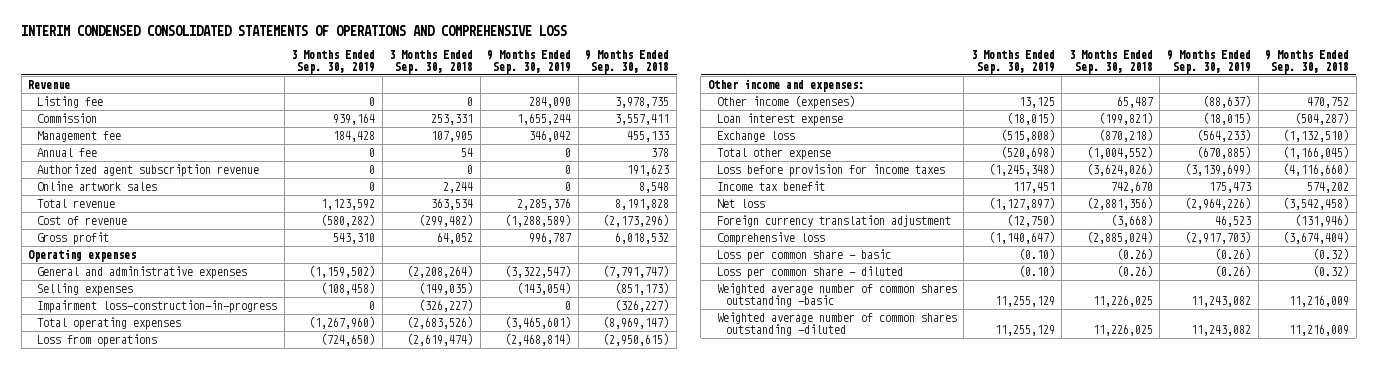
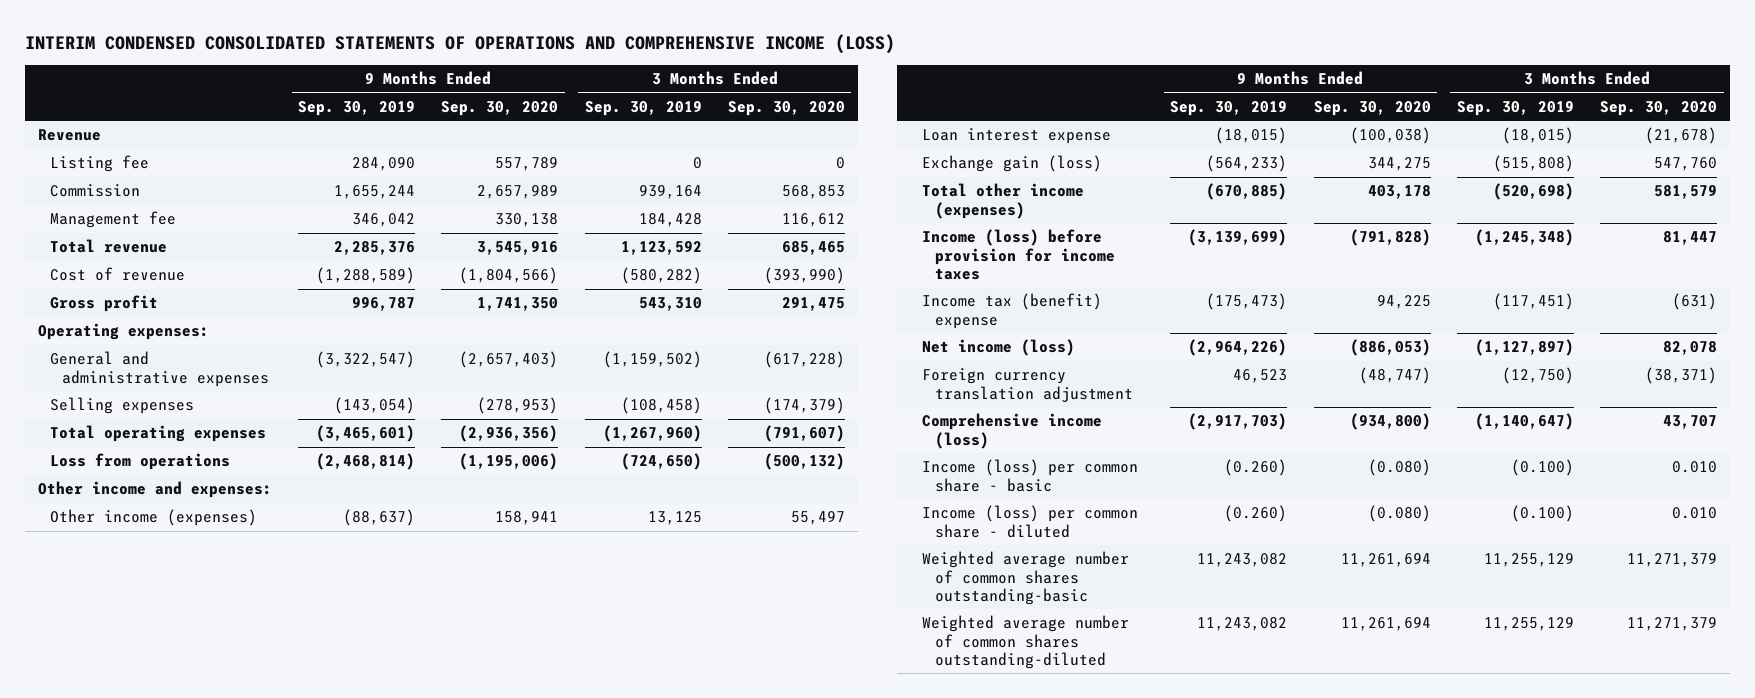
- INTERIM CONDENSED CONSOLIDATED STATEMENTS OF OPERATIONS AND COMPREHENSIVE LOSS
+ INTERIM CONDENSED CONSOLIDATED STATEMENTS OF OPERATIONS AND COMPREHENSIVE INCOME (LOSS)
- | 3 Months Ended Sep. 30, 2019 | 3 Months Ended Sep. 30, 2018 | 9 Months Ended Sep. 30, 2019 | 9 Months Ended Sep. 30, 2018
+ | 9 Months Ended Sep. 30, 2019 | 9 Months Ended Sep. 30, 2020 | 3 Months Ended Sep. 30, 2019 | 3 Months Ended Sep. 30, 2020
- Annual fee | 0 | 54 | 0 | 378
- Authorized agent subscription revenue | 0 | 0 | 0 | 191,623
- Online artwork sales | 0 | 2,244 | 0 | 8,548
- Operating expenses
+ Operating expenses:
- Impairment loss-construction-in-progress | 0 | (326,227) | 0 | (326,227)
- Exchange loss | (515,808) | (870,218) | (564,233) | (1,132,510)
- Total other expense | (520,698) | (1,004,552) | (670,885) | (1,166,045)
- Loss before provision for income taxes | (1,245,348) | (3,624,026) | (3,139,699) | (4,116,660)
- Income tax benefit | 117,451 | 742,670 | 175,473 | 574,202
- Net loss | (1,127,897) | (2,881,356) | (2,964,226) | (3,542,458)
+ Exchange gain (loss) | (564,233) | 344,275 | (515,808) | 547,760
+ Total other income (expenses) | (670,885) | 403,178 | (520,698) | 581,579
+ Income (loss) before provision for income taxes | (3,139,699) | (791,828) | (1,245,348) | 81,447
+ Income tax (benefit) expense | (175,473) | 94,225 | (117,451) | (631)
+ Net income (loss) | (2,964,226) | (886,053) | (1,127,897) | 82,078
- Comprehensive loss | (1,140,647) | (2,885,024) | (2,917,703) | (3,674,404)
- Loss per common share - basic | (0.10) | (0.26) | (0.26) | (0.32)
- Loss per common share - diluted | (0.10) | (0.26) | (0.26) | (0.32)
- Weighted average number of common shares outstanding -basic | 11,255,129 | 11,226,025 | 11,243,082 | 11,216,009
- Weighted average number of common shares outstanding -diluted | 11,255,129 | 11,226,025 | 11,243,082 | 11,216,009
+ Comprehensive income (loss) | (2,917,703) | (934,800) | (1,140,647) | 43,707
+ Income (loss) per common share - basic | (0.260) | (0.080) | (0.100) | 0.010
+ Income (loss) per common share - diluted | (0.260) | (0.080) | (0.100) | 0.010
+ Weighted average number of common shares outstanding-basic | 11,243,082 | 11,261,694 | 11,255,129 | 11,271,379
+ Weighted average number of common shares outstanding-diluted | 11,243,082 | 11,261,694 | 11,255,129 | 11,271,379

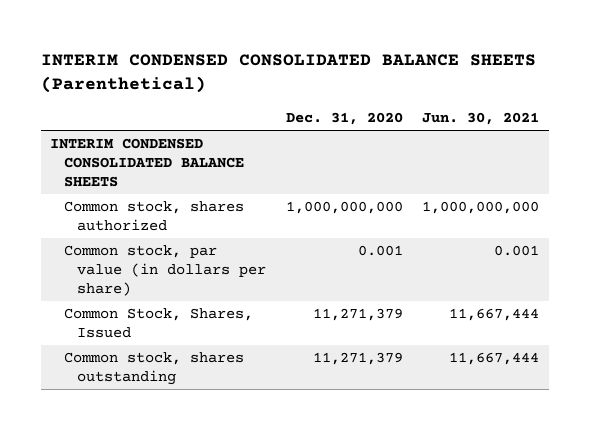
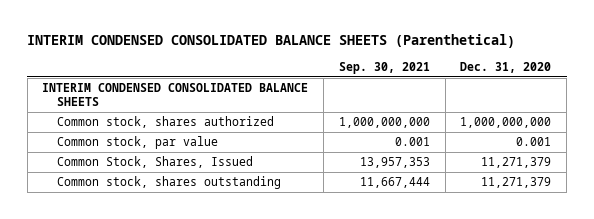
- | Dec. 31, 2020 | Jun. 30, 2021
+ | Sep. 30, 2021 | Dec. 31, 2020
- Common stock, par value (in dollars per share) | 0.001 | 0.001
+ Common stock, par value | 0.001 | 0.001

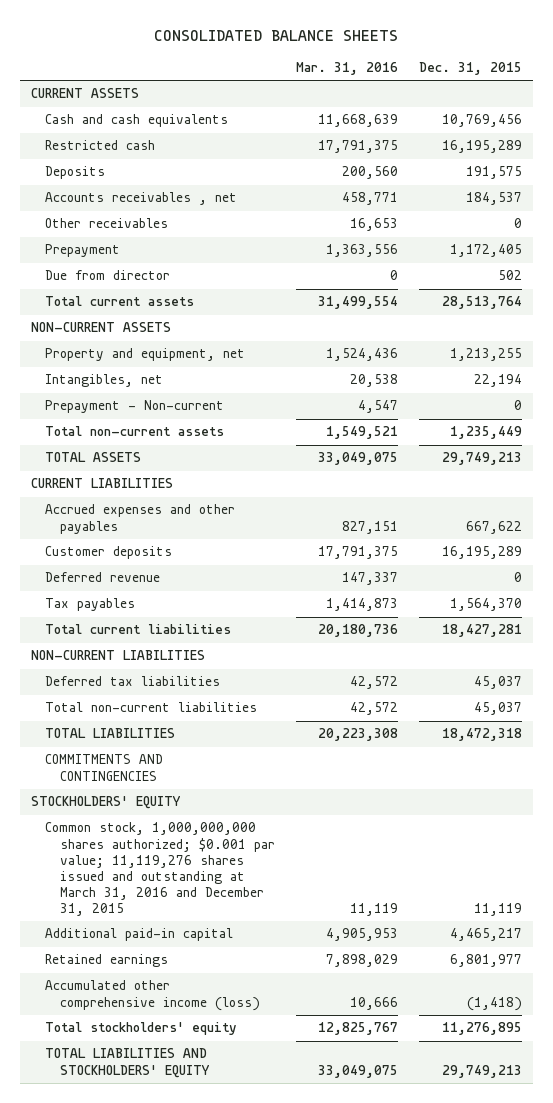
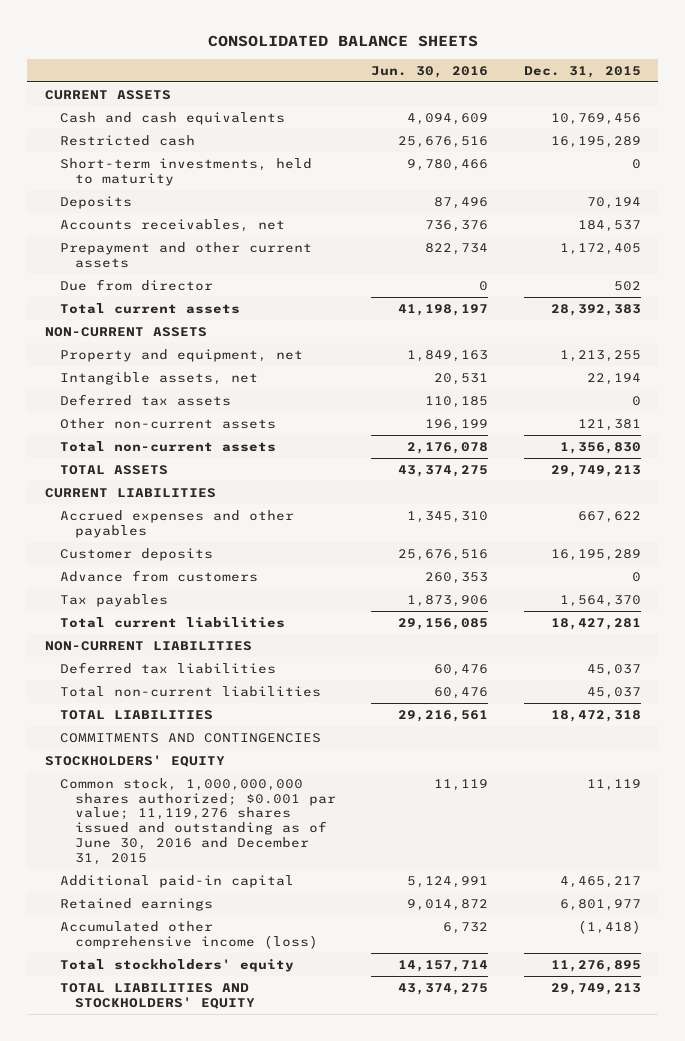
- | Mar. 31, 2016 | Dec. 31, 2015
+ | Jun. 30, 2016 | Dec. 31, 2015
- Deposits | 200,560 | 191,575
- Accounts receivables , net | 458,771 | 184,537
- Other receivables | 16,653 | 0
- Prepayment | 1,363,556 | 1,172,405
+ Short-term investments, held to maturity | 9,780,466 | 0
+ Deposits | 87,496 | 70,194
+ Accounts receivables, net | 736,376 | 184,537
+ Prepayment and other current assets | 822,734 | 1,172,405
- Total current assets | 31,499,554 | 28,513,764
+ Total current assets | 41,198,197 | 28,392,383
- Intangibles, net | 20,538 | 22,194
- Prepayment - Non-current | 4,547 | 0
- Total non-current assets | 1,549,521 | 1,235,449
+ Intangible assets, net | 20,531 | 22,194
+ Deferred tax assets | 110,185 | 0
+ Other non-current assets | 196,199 | 121,381
+ Total non-current assets | 2,176,078 | 1,356,830
- Deferred revenue | 147,337 | 0
+ Advance from customers | 260,353 | 0
- Common stock, 1,000,000,000 shares authorized; $0.001 par value; 11,119,276 shares issued and outstanding at March 31, 2016 and December 31, 2015 | 11,119 | 11,119
+ Common stock, 1,000,000,000 shares authorized; $0.001 par value; 11,119,276 shares issued and outstanding as of June 30, 2016 and December 31, 2015 | 11,119 | 11,119

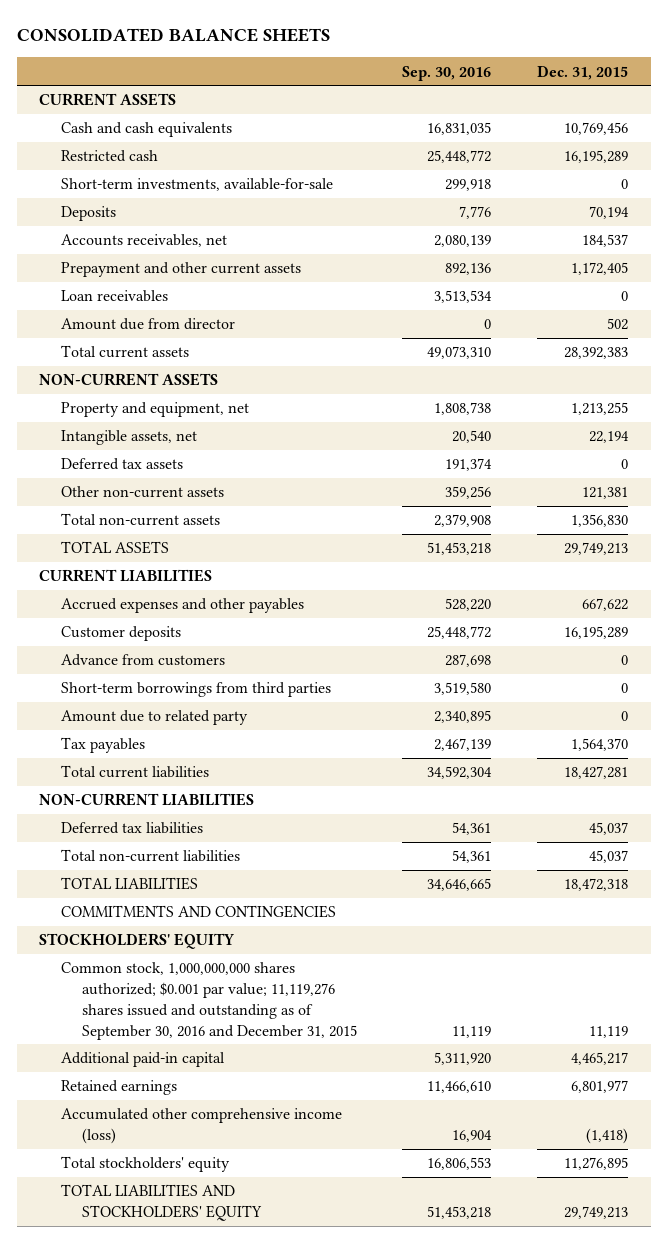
- | Jun. 30, 2016 | Dec. 31, 2015
+ | Sep. 30, 2016 | Dec. 31, 2015
- Short-term investments, held to maturity | 9,780,466 | 0
+ Short-term investments, available-for-sale | 299,918 | 0
- Due from director | 0 | 502
+ Loan receivables | 3,513,534 | 0
+ Amount due from director | 0 | 502
+ Short-term borrowings from third parties | 3,519,580 | 0
+ Amount due to related party | 2,340,895 | 0
- Common stock, 1,000,000,000 shares authorized; $0.001 par value; 11,119,276 shares issued and outstanding as of June 30, 2016 and December 31, 2015 | 11,119 | 11,119
+ Common stock, 1,000,000,000 shares authorized; $0.001 par value; 11,119,276 shares issued and outstanding as of September 30, 2016 and December 31, 2015 | 11,119 | 11,119

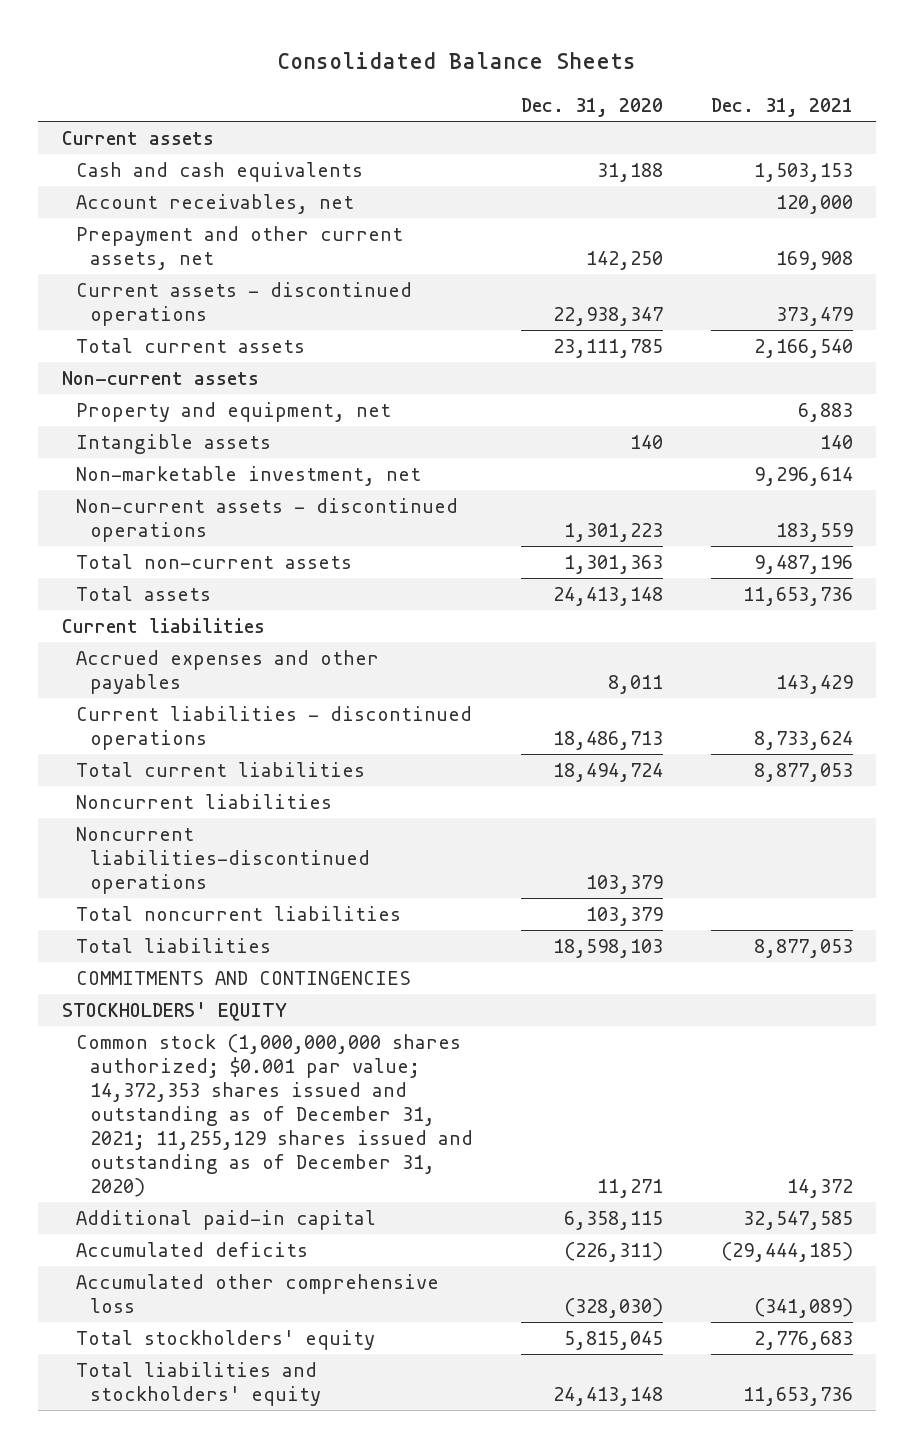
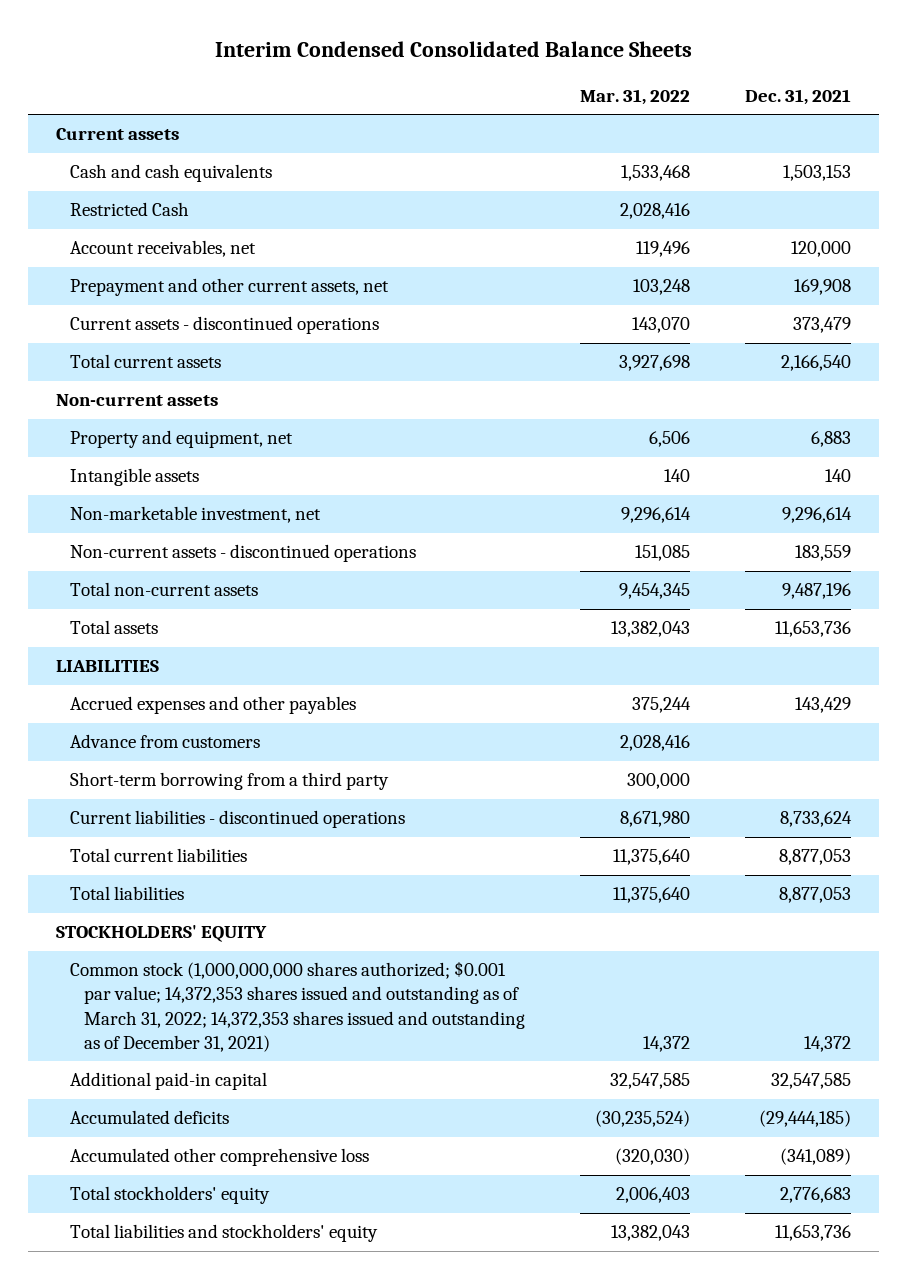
- Consolidated Balance Sheets
+ Interim Condensed Consolidated Balance Sheets
- | Dec. 31, 2020 | Dec. 31, 2021
+ | Mar. 31, 2022 | Dec. 31, 2021
+ Restricted Cash | 2,028,416 |
- Current liabilities
+ LIABILITIES
+ Advance from customers | 2,028,416 |
+ Short-term borrowing from a third party | 300,000 |
- Noncurrent liabilities
- Noncurrent liabilities-discontinued operations | 103,379 |
- Total noncurrent liabilities | 103,379 |
- COMMITMENTS AND CONTINGENCIES
- Common stock (1,000,000,000 shares authorized; $0.001 par value; 14,372,353 shares issued and outstanding as of December 31, 2021; 11,255,129 shares issued and outstanding as of December 31, 2020) | 11,271 | 14,372
+ Common stock (1,000,000,000 shares authorized; $0.001 par value; 14,372,353 shares issued and outstanding as of March 31, 2022; 14,372,353 shares issued and outstanding as of December 31, 2021) | 14,372 | 14,372

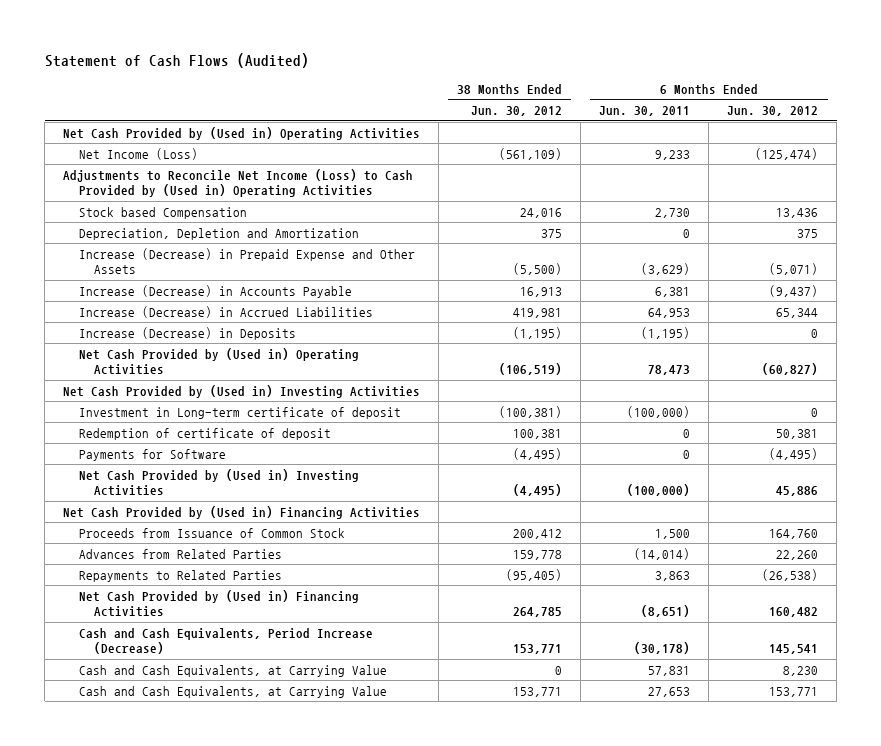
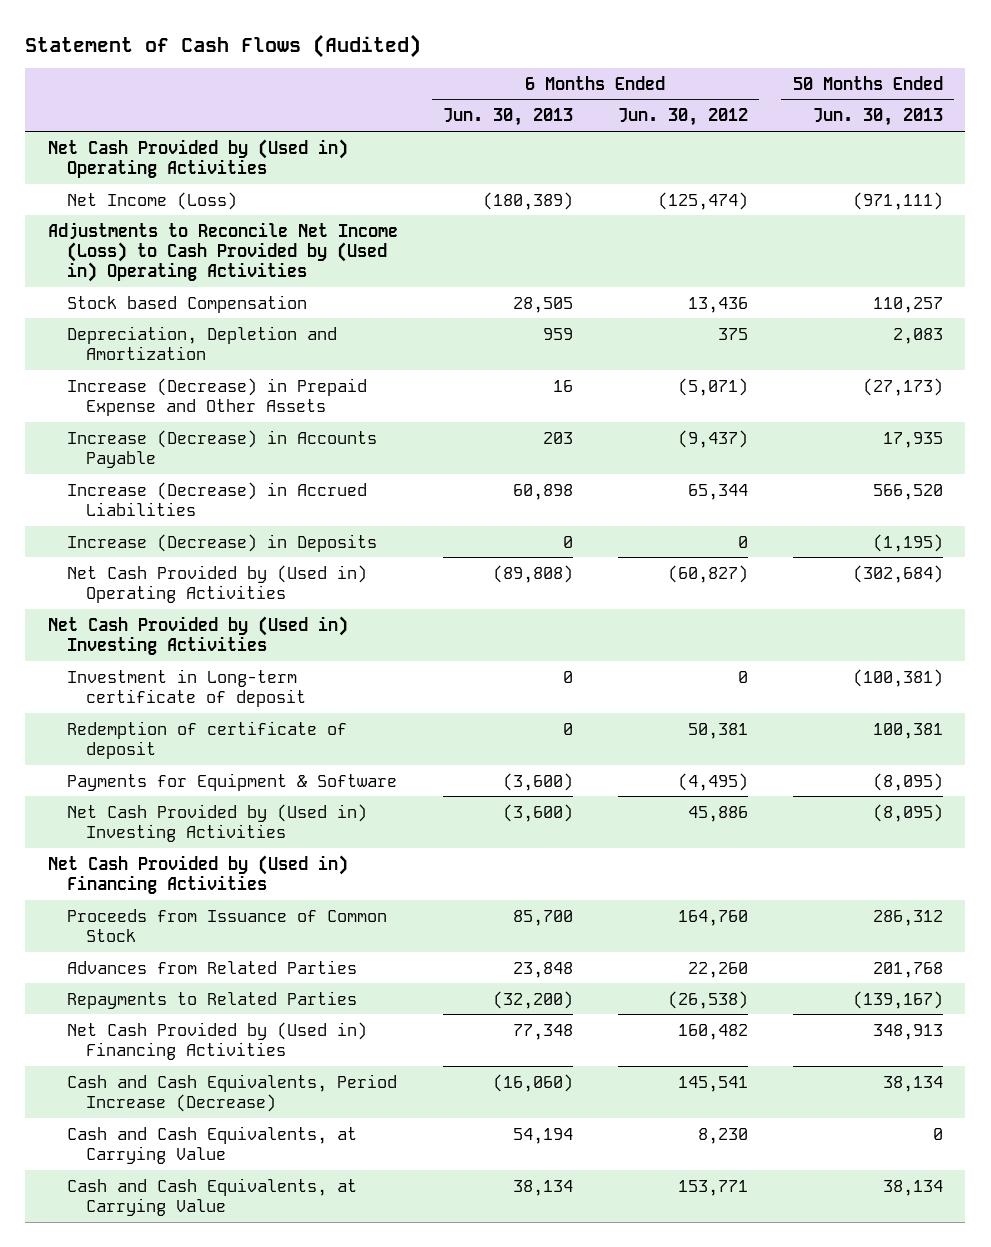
- | 38 Months Ended Jun. 30, 2012 | 6 Months Ended Jun. 30, 2011 | 6 Months Ended Jun. 30, 2012
+ | 6 Months Ended Jun. 30, 2013 | 6 Months Ended Jun. 30, 2012 | 50 Months Ended Jun. 30, 2013
- Payments for Software | (4,495) | 0 | (4,495)
+ Payments for Equipment & Software | (3,600) | (4,495) | (8,095)

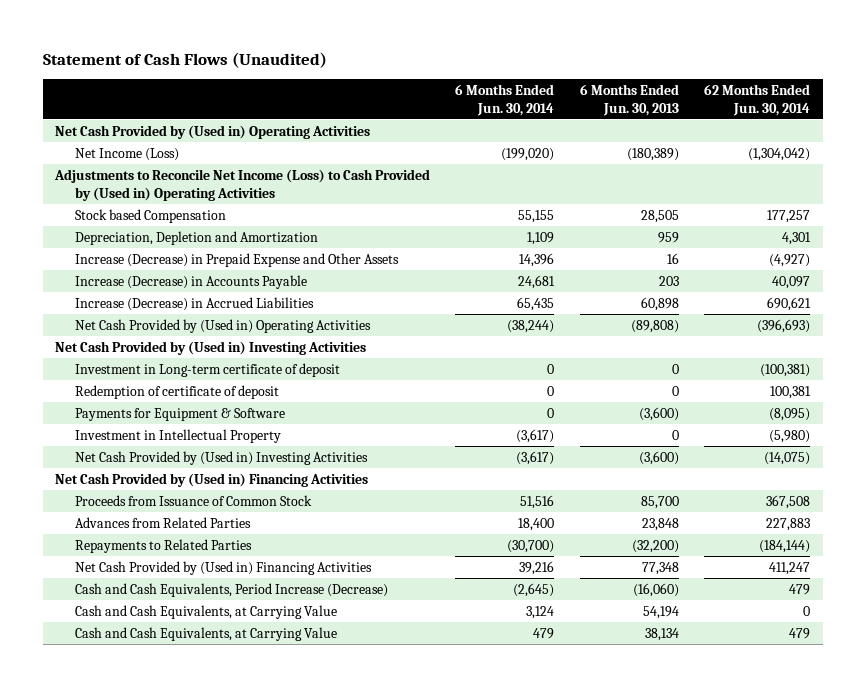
- Statement of Cash Flows (Audited)
+ Statement of Cash Flows (Unaudited)
- | 6 Months Ended Jun. 30, 2013 | 6 Months Ended Jun. 30, 2012 | 50 Months Ended Jun. 30, 2013
+ | 6 Months Ended Jun. 30, 2014 | 6 Months Ended Jun. 30, 2013 | 62 Months Ended Jun. 30, 2014
- Increase (Decrease) in Deposits | 0 | 0 | (1,195)
+ Investment in Intellectual Property | (3,617) | 0 | (5,980)

